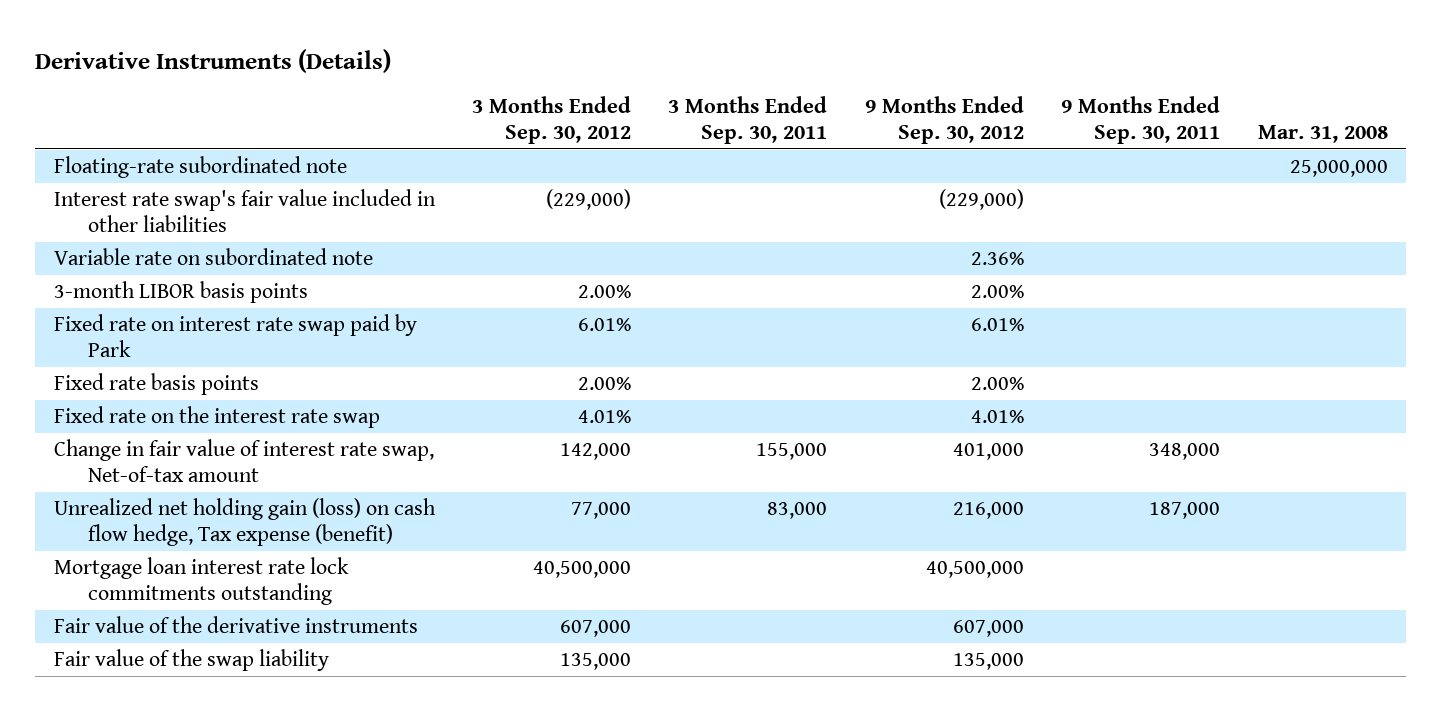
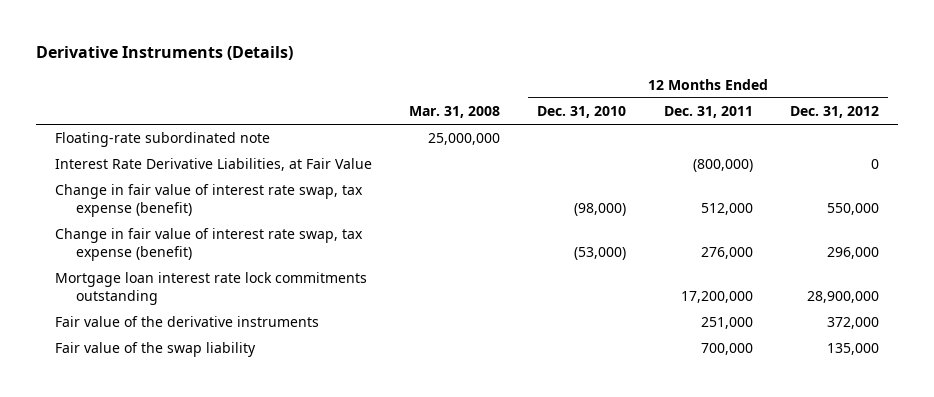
- | 3 Months Ended Sep. 30, 2012 | 3 Months Ended Sep. 30, 2011 | 9 Months Ended Sep. 30, 2012 | 9 Months Ended Sep. 30, 2011 | Mar. 31, 2008
+ | Mar. 31, 2008 | 12 Months Ended Dec. 31, 2010 | 12 Months Ended Dec. 31, 2011 | 12 Months Ended Dec. 31, 2012
- Interest rate swap's fair value included in other liabilities | (229,000) | | (229,000) | |
- Variable rate on subordinated note | | | 2.36% | |
- 3-month LIBOR basis points | 2.00% | | 2.00% | |
- Fixed rate on interest rate swap paid by Park | 6.01% | | 6.01% | |
- Fixed rate basis points | 2.00% | | 2.00% | |
- Fixed rate on the interest rate swap | 4.01% | | 4.01% | |
- Change in fair value of interest rate swap, Net-of-tax amount | 142,000 | 155,000 | 401,000 | 348,000 |
- Unrealized net holding gain (loss) on cash flow hedge, Tax expense (benefit) | 77,000 | 83,000 | 216,000 | 187,000 |
+ Interest Rate Derivative Liabilities, at Fair Value | | | (800,000) | 0
+ Change in fair value of interest rate swap, tax expense (benefit) | | (98,000) | 512,000 | 550,000
+ Change in fair value of interest rate swap, tax expense (benefit) | | (53,000) | 276,000 | 296,000

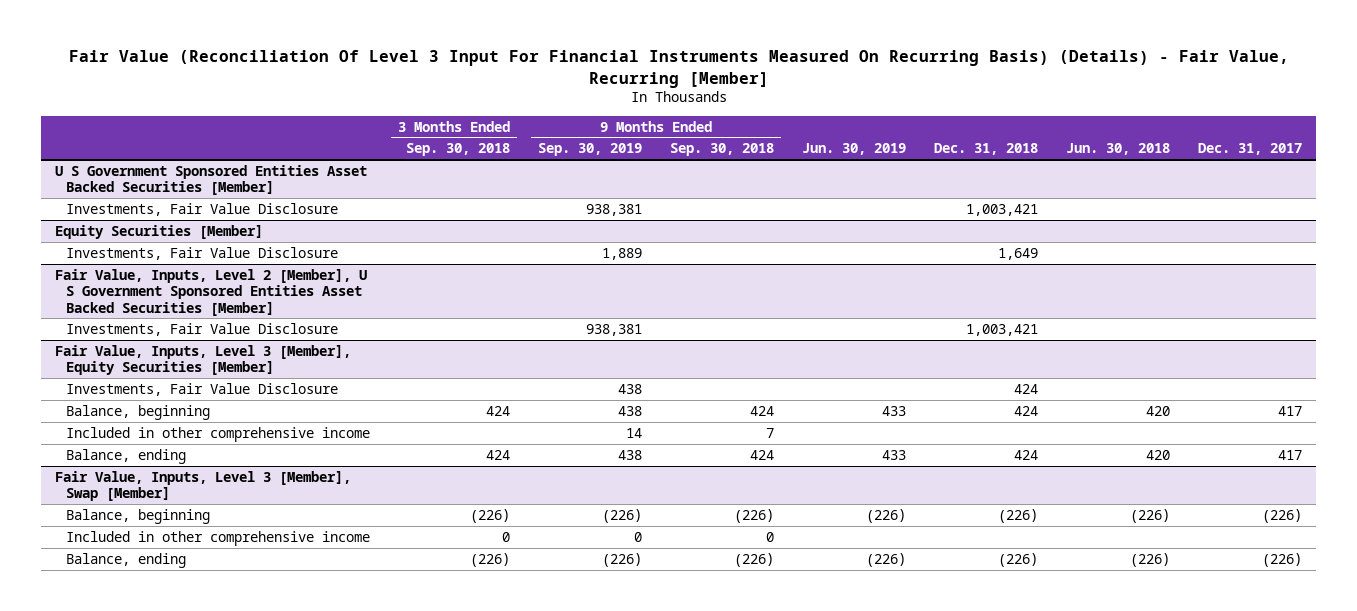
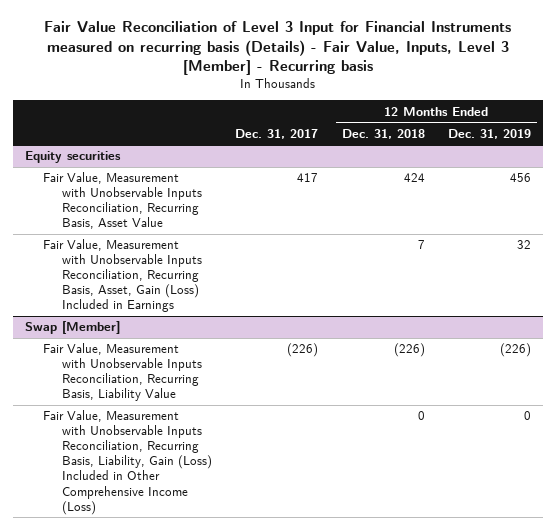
- Fair Value (Reconciliation Of Level 3 Input For Financial Instruments Measured On Recurring Basis) (Details) - Fair Value, Recurring [Member]
+ Fair Value Reconciliation of Level 3 Input for Financial Instruments measured on recurring basis (Details) - Fair Value, Inputs, Level 3 [Member] - Recurring basis
- | 3 Months Ended Sep. 30, 2018 | 9 Months Ended Sep. 30, 2019 | 9 Months Ended Sep. 30, 2018 | Jun. 30, 2019 | Dec. 31, 2018 | Jun. 30, 2018 | Dec. 31, 2017
+ | Dec. 31, 2017 | 12 Months Ended Dec. 31, 2018 | 12 Months Ended Dec. 31, 2019
- U S Government Sponsored Entities Asset Backed Securities [Member]
- Investments, Fair Value Disclosure | | 938,381 | | | 1,003,421 | |
- Equity Securities [Member]
- Investments, Fair Value Disclosure | | 1,889 | | | 1,649 | |
- Fair Value, Inputs, Level 2 [Member], U S Government Sponsored Entities Asset Backed Securities [Member]
- Investments, Fair Value Disclosure | | 938,381 | | | 1,003,421 | |
- Fair Value, Inputs, Level 3 [Member], Equity Securities [Member]
- Investments, Fair Value Disclosure | | 438 | | | 424 | |
- Balance, beginning | 424 | 438 | 424 | 433 | 424 | 420 | 417
- Included in other comprehensive income | | 14 | 7 | | | |
- Balance, ending | 424 | 438 | 424 | 433 | 424 | 420 | 417
- Fair Value, Inputs, Level 3 [Member], Swap [Member]
- Balance, beginning | (226) | (226) | (226) | (226) | (226) | (226) | (226)
- Included in other comprehensive income | 0 | 0 | 0 | | | |
- Balance, ending | (226) | (226) | (226) | (226) | (226) | (226) | (226)
+ Equity securities
+ Fair Value, Measurement with Unobservable Inputs Reconciliation, Recurring Basis, Asset Value | 417 | 424 | 456
+ Fair Value, Measurement with Unobservable Inputs Reconciliation, Recurring Basis, Asset, Gain (Loss) Included in Earnings | | 7 | 32
+ Swap [Member]
+ Fair Value, Measurement with Unobservable Inputs Reconciliation, Recurring Basis, Liability Value | (226) | (226) | (226)
+ Fair Value, Measurement with Unobservable Inputs Reconciliation, Recurring Basis, Liability, Gain (Loss) Included in Other Comprehensive Income (Loss) | | 0 | 0

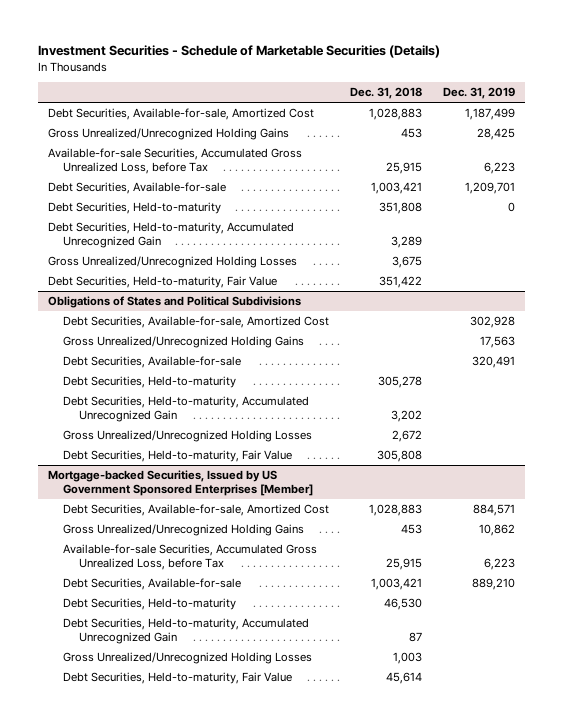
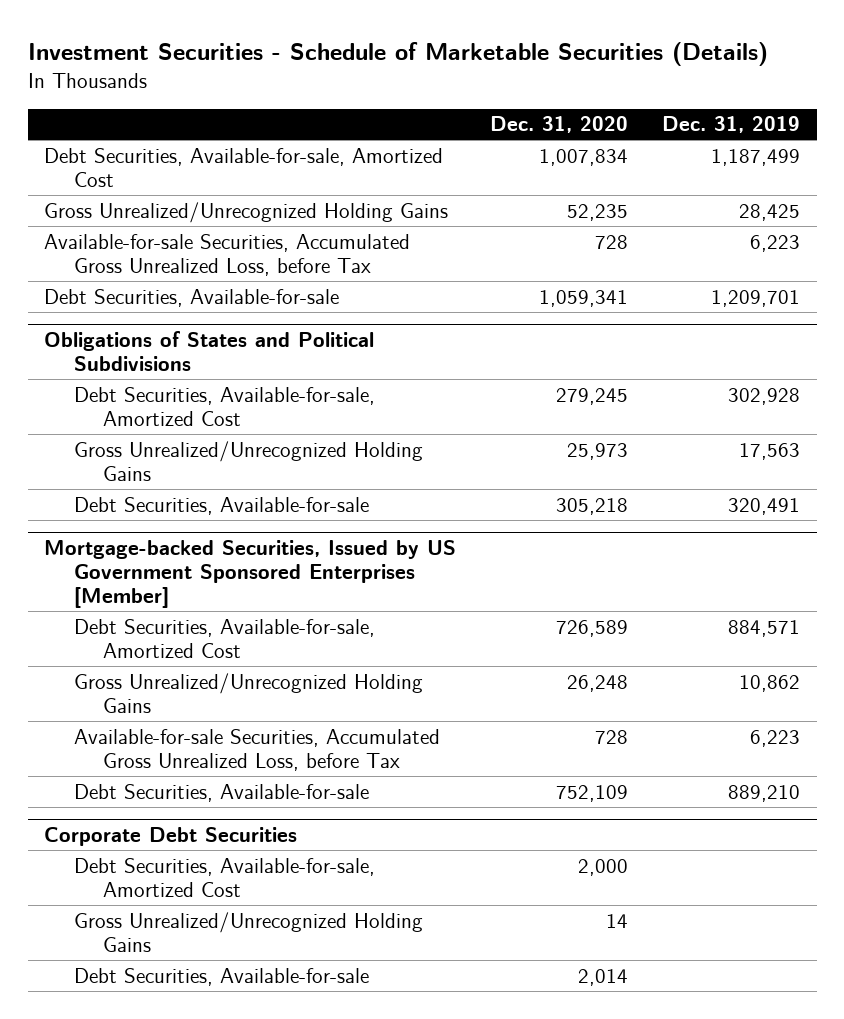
- | Dec. 31, 2018 | Dec. 31, 2019
+ | Dec. 31, 2020 | Dec. 31, 2019
- Debt Securities, Held-to-maturity | 351,808 | 0
- Debt Securities, Held-to-maturity, Accumulated Unrecognized Gain | 3,289 |
- Gross Unrealized/Unrecognized Holding Losses | 3,675 |
- Debt Securities, Held-to-maturity, Fair Value | 351,422 |
@ Obligations of States and Political Subdivisions
- Debt Securities, Held-to-maturity | 305,278 |
- Debt Securities, Held-to-maturity, Accumulated Unrecognized Gain | 3,202 |
- Gross Unrealized/Unrecognized Holding Losses | 2,672 |
- Debt Securities, Held-to-maturity, Fair Value | 305,808 |
@ Mortgage-backed Securities, Issued by US Government Sponsored Enterprises [Member]
- Debt Securities, Held-to-maturity | 46,530 |
- Debt Securities, Held-to-maturity, Accumulated Unrecognized Gain | 87 |
- Gross Unrealized/Unrecognized Holding Losses | 1,003 |
- Debt Securities, Held-to-maturity, Fair Value | 45,614 |
+ Corporate Debt Securities
+ Debt Securities, Available-for-sale, Amortized Cost | 2,000 |
+ Gross Unrealized/Unrecognized Holding Gains | 14 |
+ Debt Securities, Available-for-sale | 2,014 |

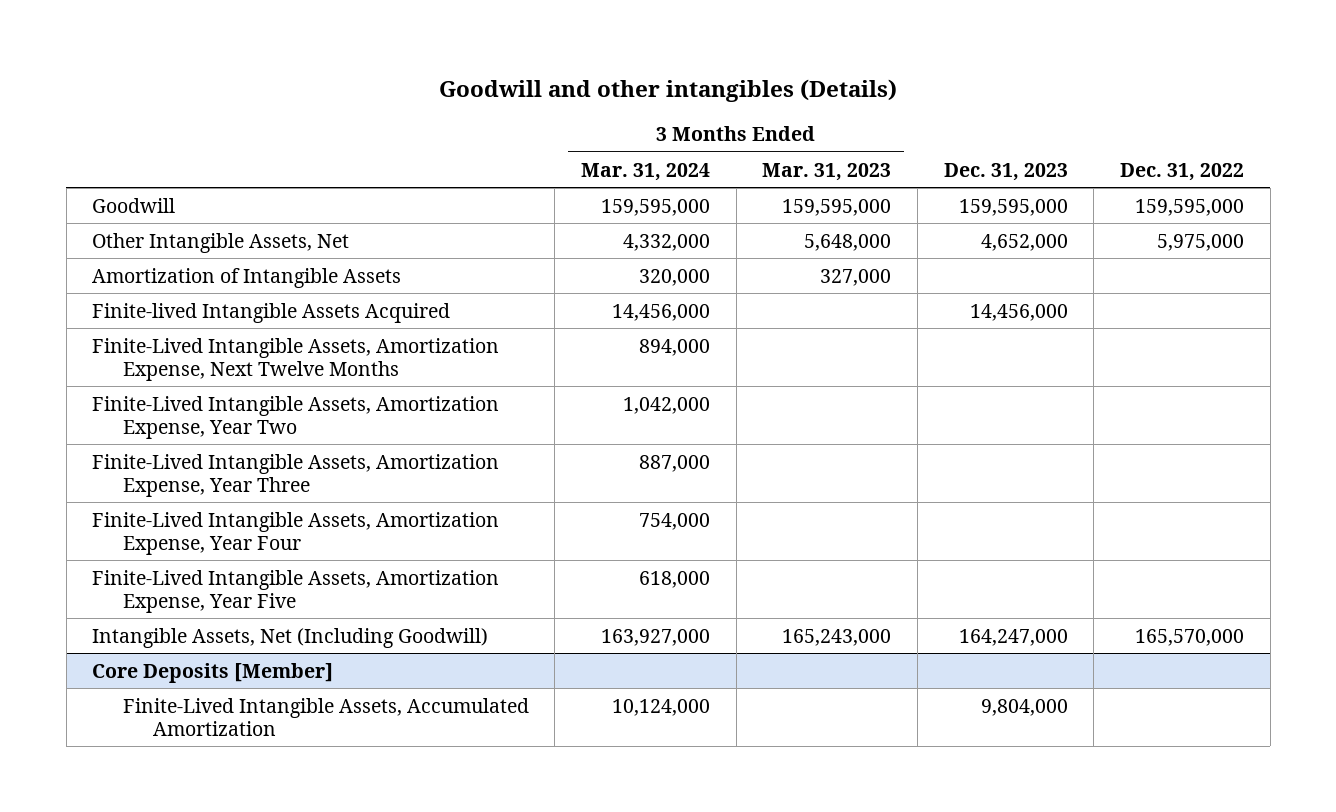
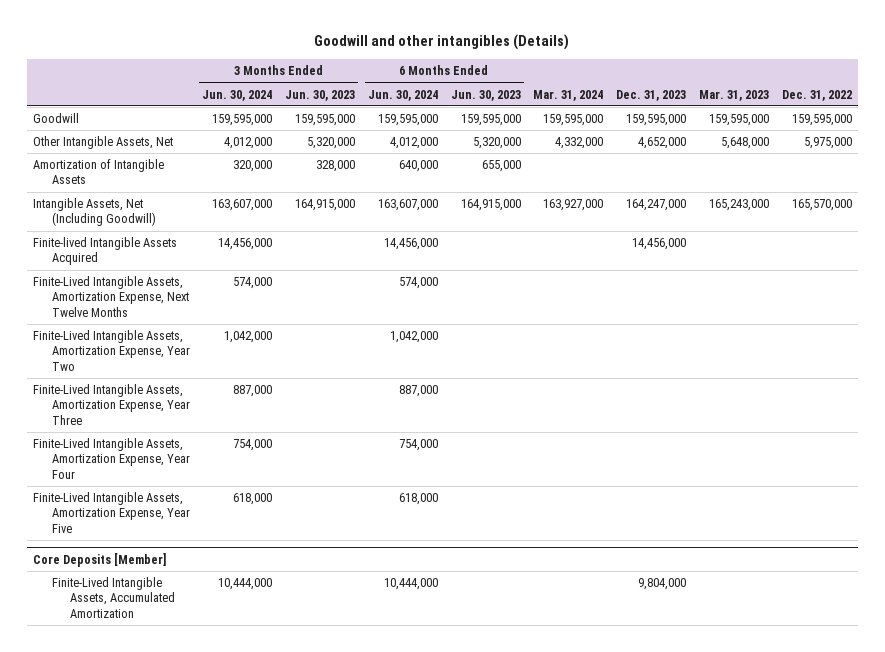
- | 3 Months Ended Mar. 31, 2024 | 3 Months Ended Mar. 31, 2023 | Dec. 31, 2023 | Dec. 31, 2022
+ | 3 Months Ended Jun. 30, 2024 | 3 Months Ended Jun. 30, 2023 | 6 Months Ended Jun. 30, 2024 | 6 Months Ended Jun. 30, 2023 | Mar. 31, 2024 | Dec. 31, 2023 | Mar. 31, 2023 | Dec. 31, 2022
moved up: Intangible Assets, Net (Including Goodwill) | 163,607,000 | 164,915,000 | 163,607,000 | 164,915,000 | 163,927,000 | 164,247,000 | 165,243,000 | 165,570,000

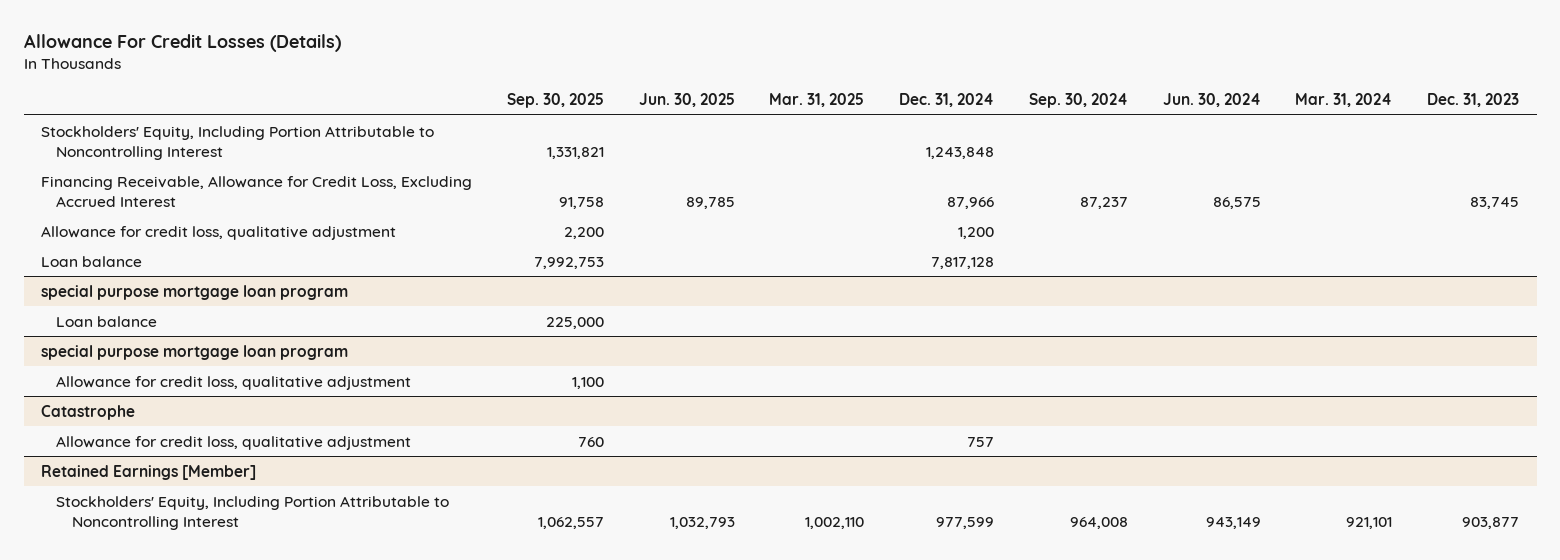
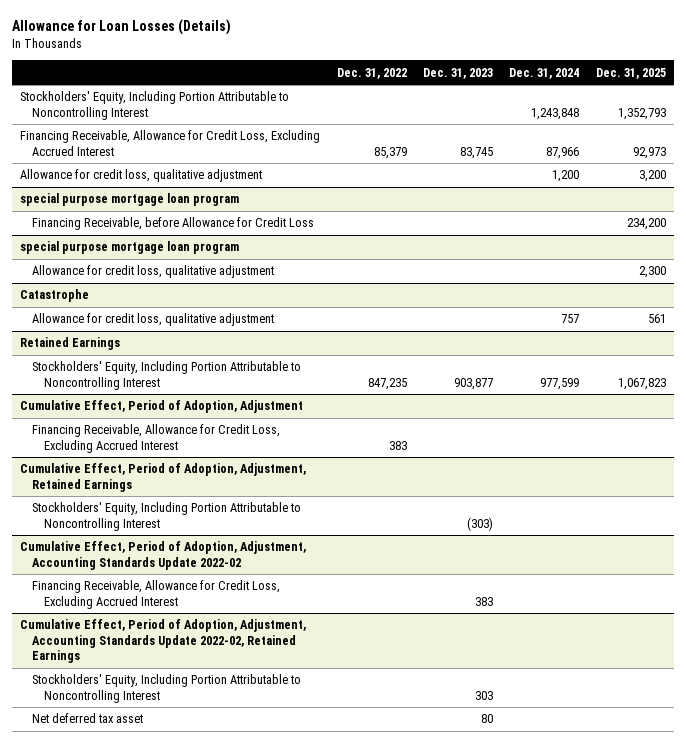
- Allowance For Credit Losses (Details)
+ Allowance for Loan Losses (Details)
- | Sep. 30, 2025 | Jun. 30, 2025 | Mar. 31, 2025 | Dec. 31, 2024 | Sep. 30, 2024 | Jun. 30, 2024 | Mar. 31, 2024 | Dec. 31, 2023
+ | Dec. 31, 2022 | Dec. 31, 2023 | Dec. 31, 2024 | Dec. 31, 2025
- Loan balance | 7,992,753 | | | 7,817,128 | | | |
@ special purpose mortgage loan program
- Loan balance | 225,000 | | | | | | |
+ Financing Receivable, before Allowance for Credit Loss | | | | 234,200
- Retained Earnings [Member]
+ Retained Earnings
+ Cumulative Effect, Period of Adoption, Adjustment
+ Financing Receivable, Allowance for Credit Loss, Excluding Accrued Interest | 383 | | |
+ Cumulative Effect, Period of Adoption, Adjustment, Retained Earnings
+ Stockholders' Equity, Including Portion Attributable to Noncontrolling Interest | | (303) | |
+ Cumulative Effect, Period of Adoption, Adjustment, Accounting Standards Update 2022-02
+ Financing Receivable, Allowance for Credit Loss, Excluding Accrued Interest | | 383 | |
+ Cumulative Effect, Period of Adoption, Adjustment, Accounting Standards Update 2022-02, Retained Earnings
+ Stockholders' Equity, Including Portion Attributable to Noncontrolling Interest | | 303 | |
+ Net deferred tax asset | | 80 | |

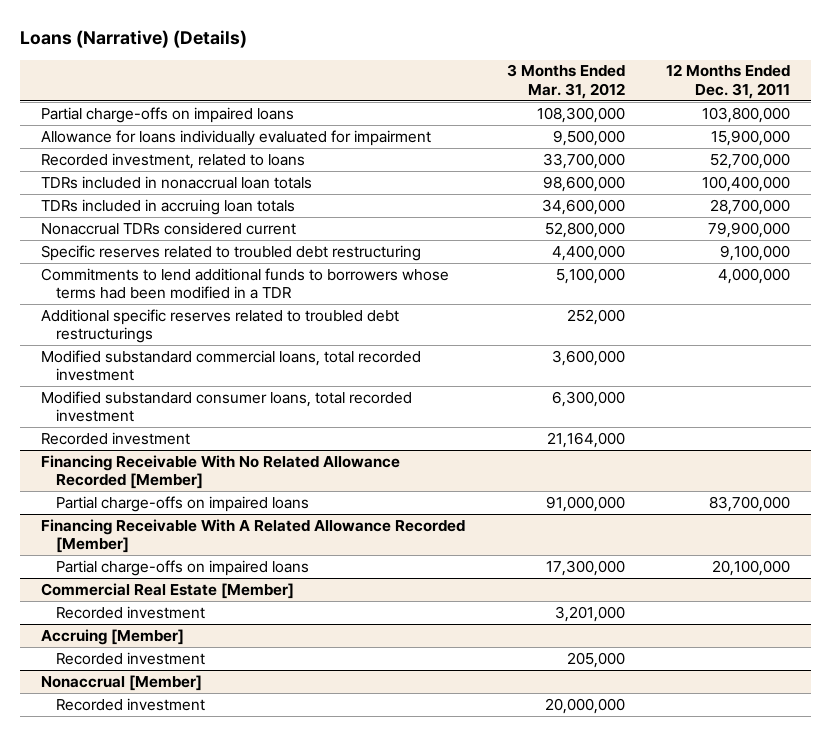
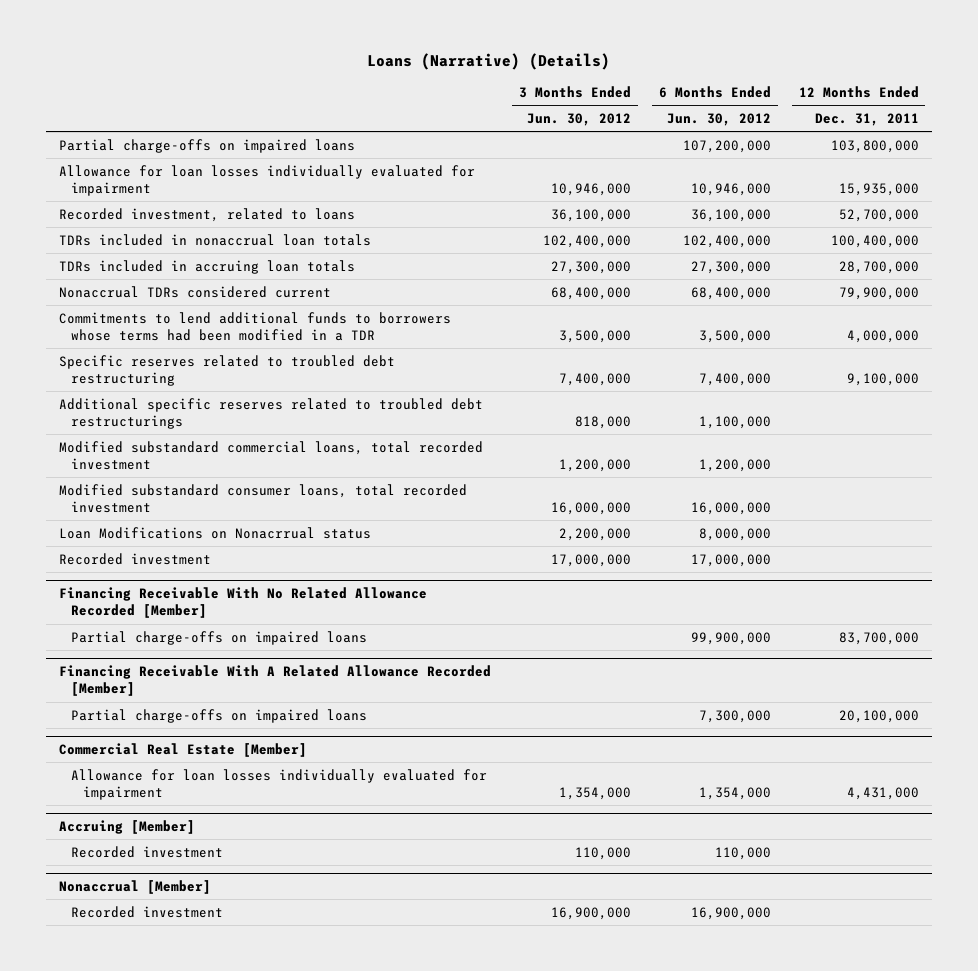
- | 3 Months Ended Mar. 31, 2012 | 12 Months Ended Dec. 31, 2011
+ | 3 Months Ended Jun. 30, 2012 | 6 Months Ended Jun. 30, 2012 | 12 Months Ended Dec. 31, 2011
- Allowance for loans individually evaluated for impairment | 9,500,000 | 15,900,000
+ Allowance for loan losses individually evaluated for impairment | 10,946,000 | 10,946,000 | 15,935,000
moved down: Specific reserves related to troubled debt restructuring | 7,400,000 | 7,400,000 | 9,100,000
+ Loan Modifications on Nonacrrual status | 2,200,000 | 8,000,000 |
@ Commercial Real Estate [Member]
- Recorded investment | 3,201,000 |
+ Allowance for loan losses individually evaluated for impairment | 1,354,000 | 1,354,000 | 4,431,000

